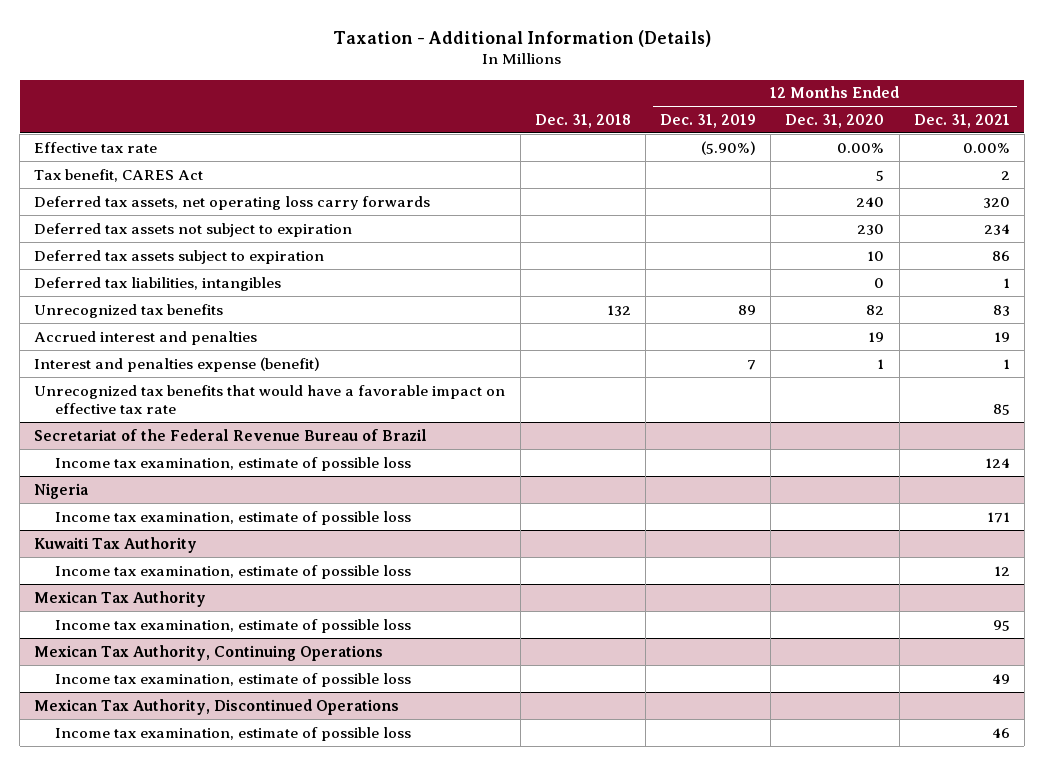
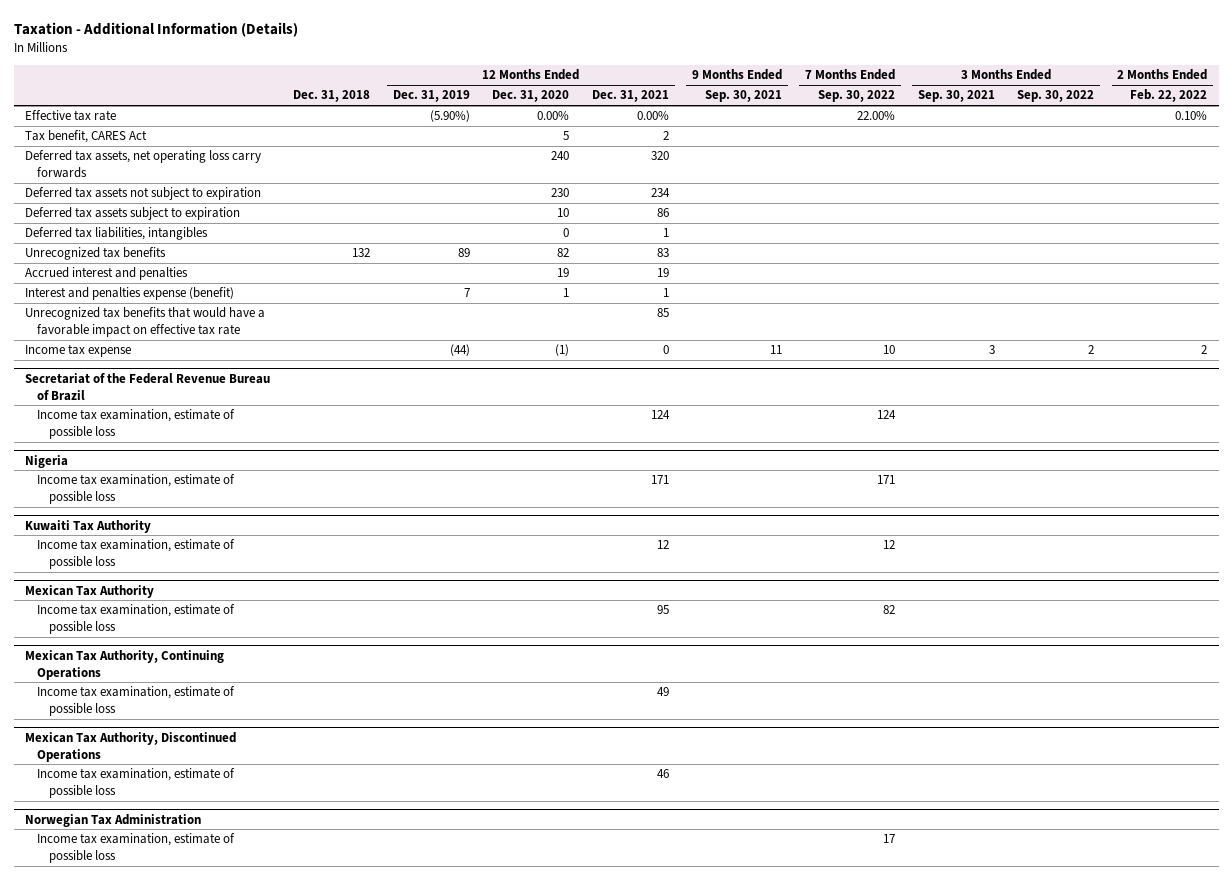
- | Dec. 31, 2018 | 12 Months Ended Dec. 31, 2019 | 12 Months Ended Dec. 31, 2020 | 12 Months Ended Dec. 31, 2021
+ | Dec. 31, 2018 | 12 Months Ended Dec. 31, 2019 | 12 Months Ended Dec. 31, 2020 | 12 Months Ended Dec. 31, 2021 | 9 Months Ended Sep. 30, 2021 | 7 Months Ended Sep. 30, 2022 | 3 Months Ended Sep. 30, 2021 | 3 Months Ended Sep. 30, 2022 | 2 Months Ended Feb. 22, 2022
+ Income tax expense | | (44) | (1) | 0 | 11 | 10 | 3 | 2 | 2
+ Norwegian Tax Administration
+ Income tax examination, estimate of possible loss | | | | | | 17 | | |

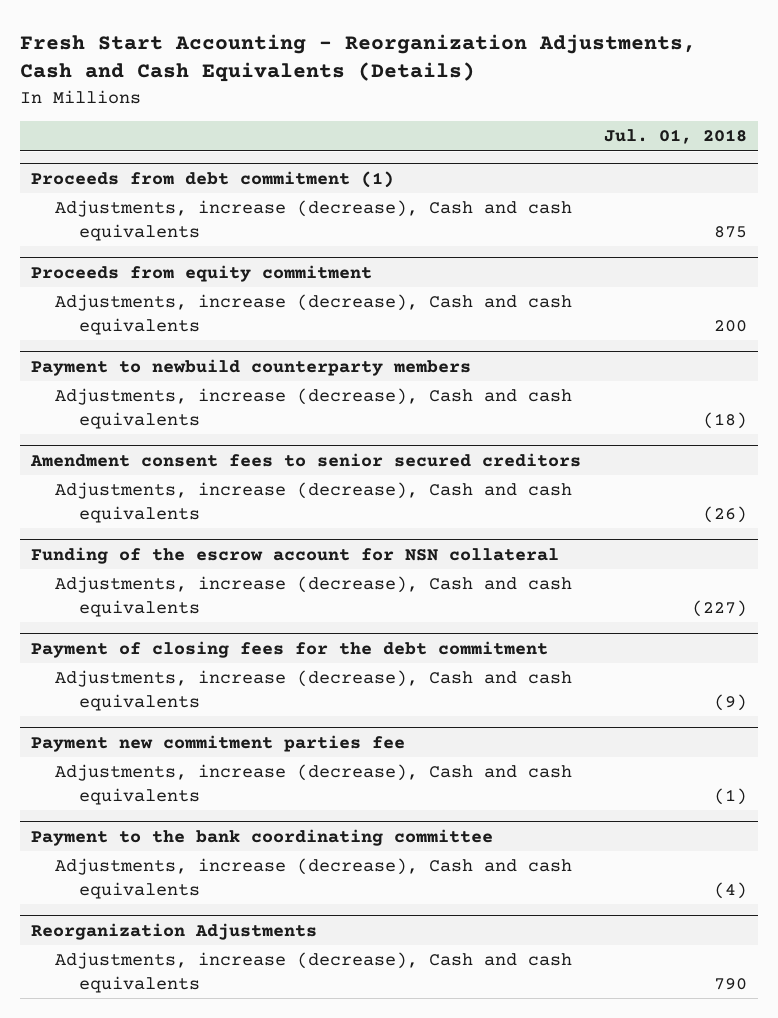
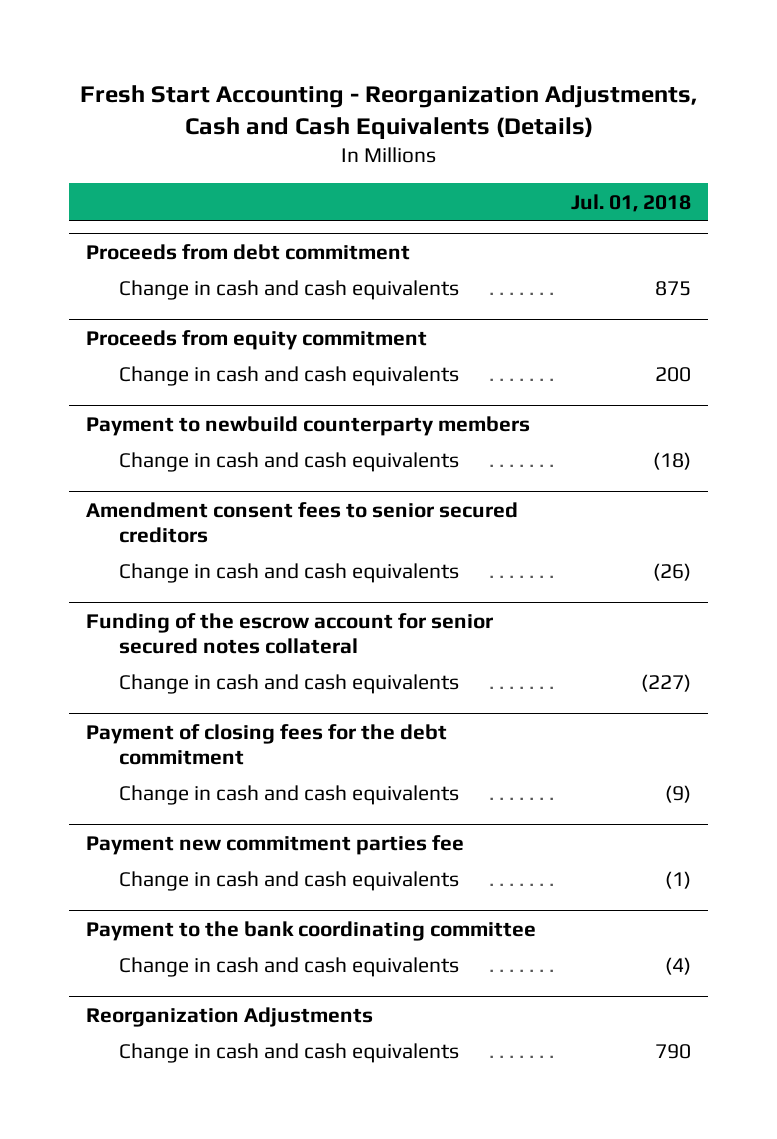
- Proceeds from debt commitment (1)
- Adjustments, increase (decrease), Cash and cash equivalents | 875
+ Proceeds from debt commitment
+ Change in cash and cash equivalents | 875
@ Proceeds from equity commitment
- Adjustments, increase (decrease), Cash and cash equivalents | 200
+ Change in cash and cash equivalents | 200
@ Payment to newbuild counterparty members
- Adjustments, increase (decrease), Cash and cash equivalents | (18)
+ Change in cash and cash equivalents | (18)
@ Amendment consent fees to senior secured creditors
- Adjustments, increase (decrease), Cash and cash equivalents | (26)
- Funding of the escrow account for NSN collateral
- Adjustments, increase (decrease), Cash and cash equivalents | (227)
@ Amendment consent fees to senior secured creditors
+ Change in cash and cash equivalents | (26)
+ Funding of the escrow account for senior secured notes collateral
+ Change in cash and cash equivalents | (227)
@ Payment of closing fees for the debt commitment
- Adjustments, increase (decrease), Cash and cash equivalents | (9)
+ Change in cash and cash equivalents | (9)
@ Payment new commitment parties fee
- Adjustments, increase (decrease), Cash and cash equivalents | (1)
+ Change in cash and cash equivalents | (1)
@ Payment to the bank coordinating committee
- Adjustments, increase (decrease), Cash and cash equivalents | (4)
+ Change in cash and cash equivalents | (4)
@ Reorganization Adjustments
- Adjustments, increase (decrease), Cash and cash equivalents | 790
+ Change in cash and cash equivalents | 790

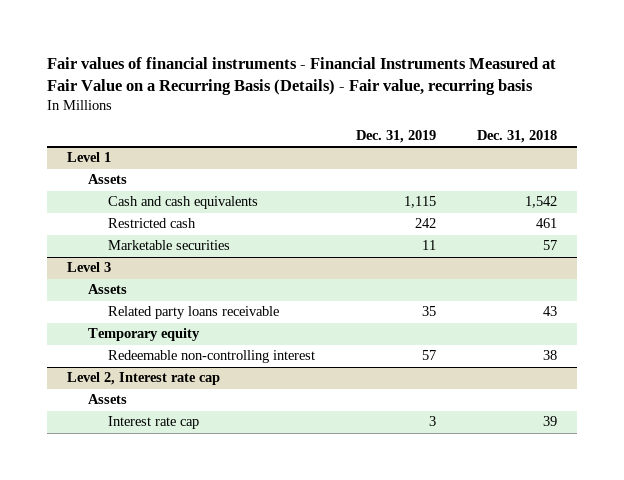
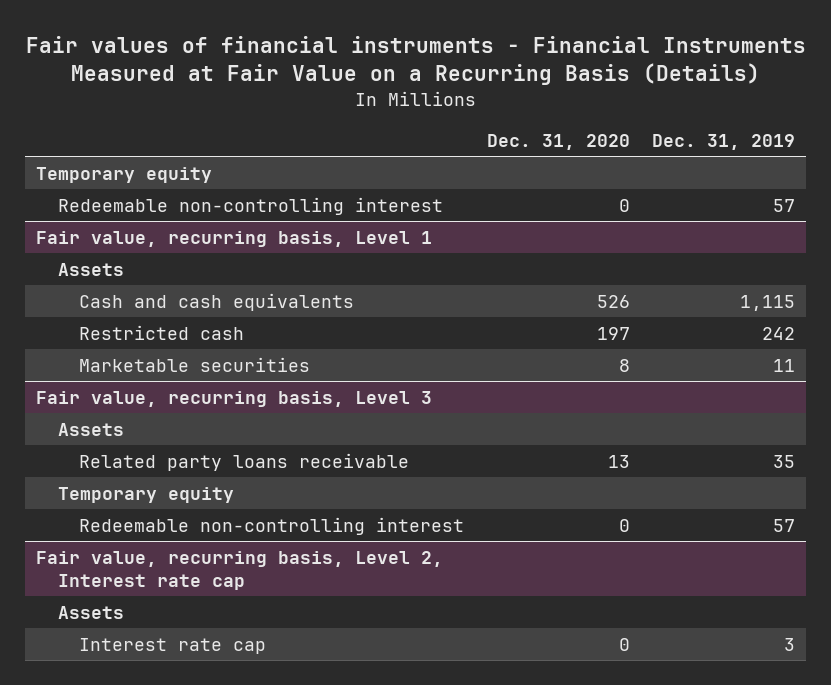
- Fair values of financial instruments - Financial Instruments Measured at Fair Value on a Recurring Basis (Details) - Fair value, recurring basis
+ Fair values of financial instruments - Financial Instruments Measured at Fair Value on a Recurring Basis (Details)
- | Dec. 31, 2019 | Dec. 31, 2018
+ | Dec. 31, 2020 | Dec. 31, 2019
- Level 1
+ Temporary equity
+ Redeemable non-controlling interest | 0 | 57
+ Fair value, recurring basis, Level 1
- Level 3
+ Fair value, recurring basis, Level 3
- Level 2, Interest rate cap
+ Fair value, recurring basis, Level 2, Interest rate cap

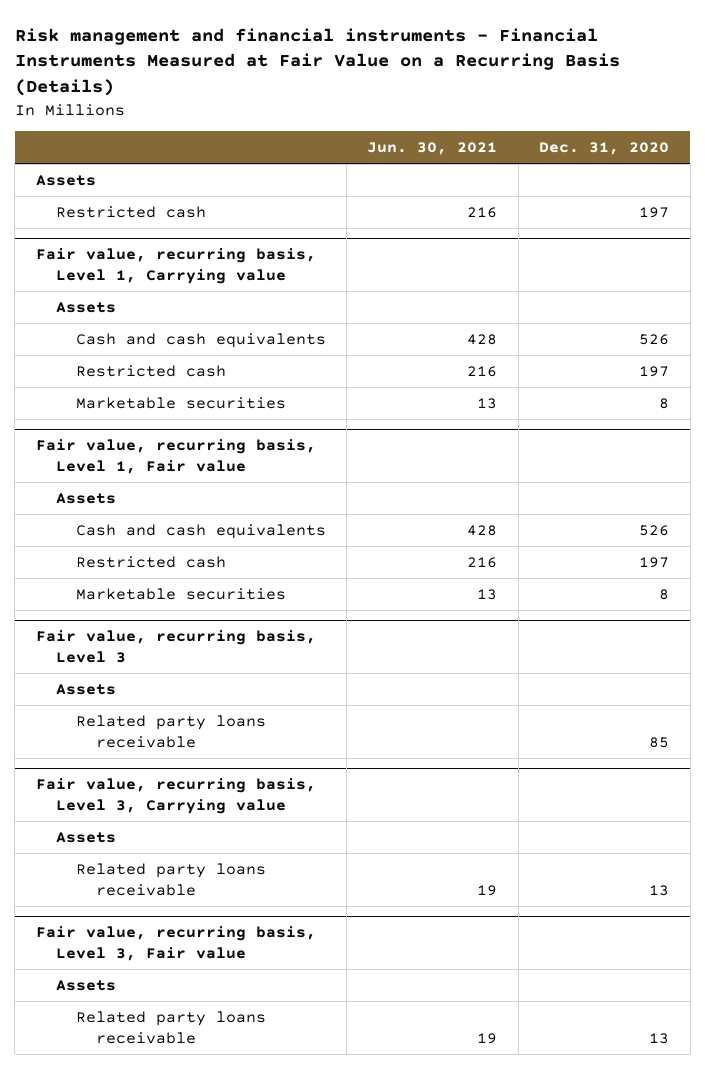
- Fair values of financial instruments - Financial Instruments Measured at Fair Value on a Recurring Basis (Details)
+ Risk management and financial instruments - Financial Instruments Measured at Fair Value on a Recurring Basis (Details)
- | Dec. 31, 2020 | Dec. 31, 2019
+ | Jun. 30, 2021 | Dec. 31, 2020
- Temporary equity
- Redeemable non-controlling interest | 0 | 57
- Fair value, recurring basis, Level 1
+ Restricted cash | 216 | 197
+ Fair value, recurring basis, Level 1, Carrying value
+ Assets
+ Fair value, recurring basis, Level 1, Fair value
+ Assets
+ Cash and cash equivalents | 428 | 526
+ Restricted cash | 216 | 197
+ Marketable securities | 13 | 8
@ Fair value, recurring basis, Level 3
+ Related party loans receivable | | 85
+ Fair value, recurring basis, Level 3, Carrying value
+ Assets
@ Fair value, recurring basis, Level 3
- Temporary equity
- Redeemable non-controlling interest | 0 | 57
- Fair value, recurring basis, Level 2, Interest rate cap
+ Fair value, recurring basis, Level 3, Fair value
- Interest rate cap | 0 | 3
+ Related party loans receivable | 19 | 13

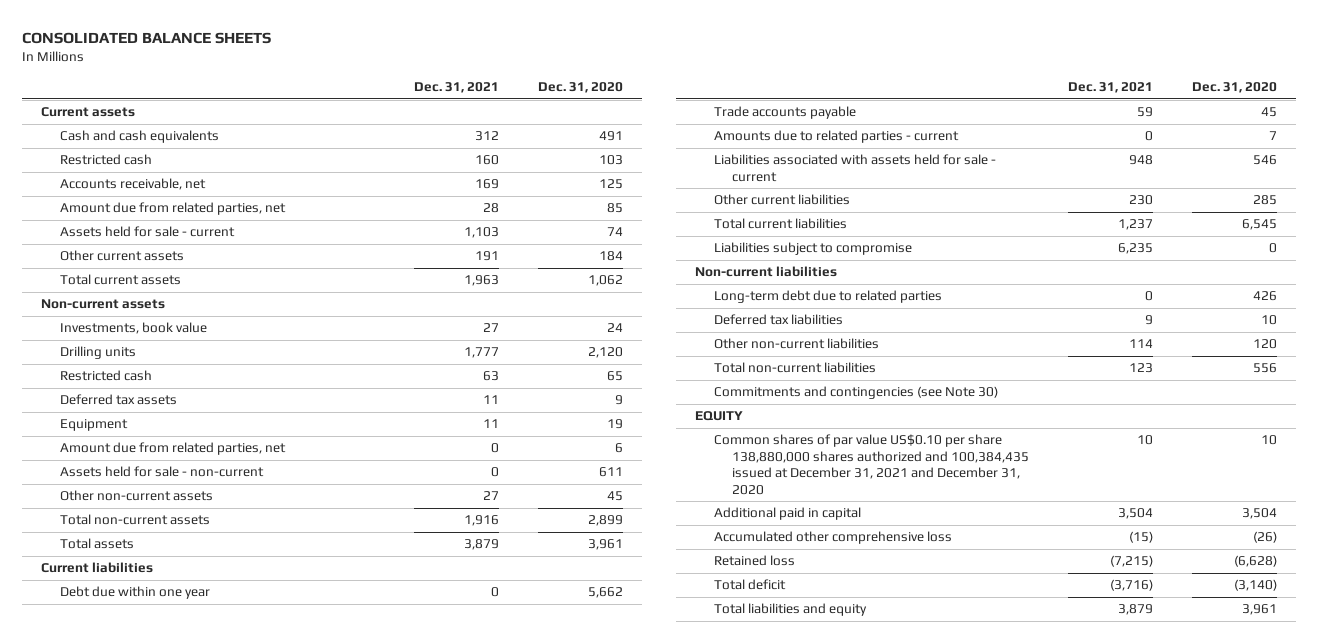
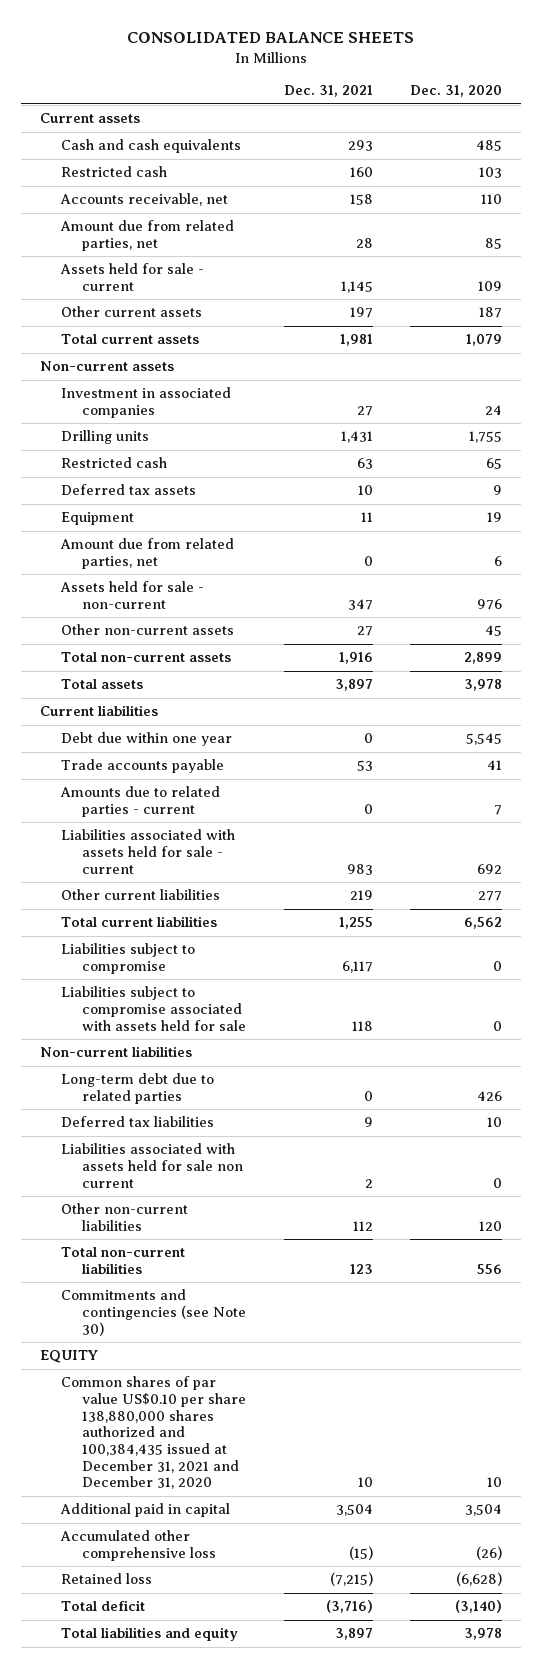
- Cash and cash equivalents | 312 | 491
+ Cash and cash equivalents | 293 | 485
- Accounts receivable, net | 169 | 125
+ Accounts receivable, net | 158 | 110
- Assets held for sale - current | 1,103 | 74
- Other current assets | 191 | 184
- Total current assets | 1,963 | 1,062
+ Assets held for sale - current | 1,145 | 109
+ Other current assets | 197 | 187
+ Total current assets | 1,981 | 1,079
- Investments, book value | 27 | 24
- Drilling units | 1,777 | 2,120
+ Investment in associated companies | 27 | 24
+ Drilling units | 1,431 | 1,755
- Deferred tax assets | 11 | 9
+ Deferred tax assets | 10 | 9
- Assets held for sale - non-current | 0 | 611
+ Assets held for sale - non-current | 347 | 976
- Total assets | 3,879 | 3,961
+ Total assets | 3,897 | 3,978
- Debt due within one year | 0 | 5,662
- Trade accounts payable | 59 | 45
+ Debt due within one year | 0 | 5,545
+ Trade accounts payable | 53 | 41
- Liabilities associated with assets held for sale - current | 948 | 546
- Other current liabilities | 230 | 285
- Total current liabilities | 1,237 | 6,545
- Liabilities subject to compromise | 6,235 | 0
+ Liabilities associated with assets held for sale - current | 983 | 692
+ Other current liabilities | 219 | 277
+ Total current liabilities | 1,255 | 6,562
+ Liabilities subject to compromise | 6,117 | 0
+ Liabilities subject to compromise associated with assets held for sale | 118 | 0
- Other non-current liabilities | 114 | 120
+ Liabilities associated with assets held for sale non current | 2 | 0
+ Other non-current liabilities | 112 | 120
- Total liabilities and equity | 3,879 | 3,961
+ Total liabilities and equity | 3,897 | 3,978

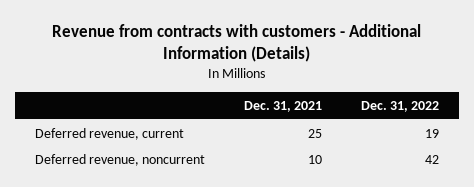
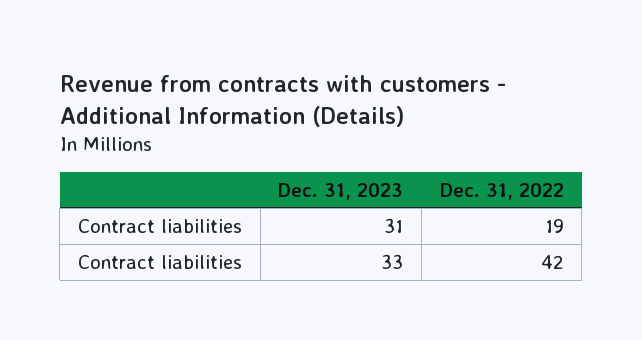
- | Dec. 31, 2021 | Dec. 31, 2022
+ | Dec. 31, 2023 | Dec. 31, 2022
- Deferred revenue, current | 25 | 19
- Deferred revenue, noncurrent | 10 | 42
+ Contract liabilities | 31 | 19
+ Contract liabilities | 33 | 42

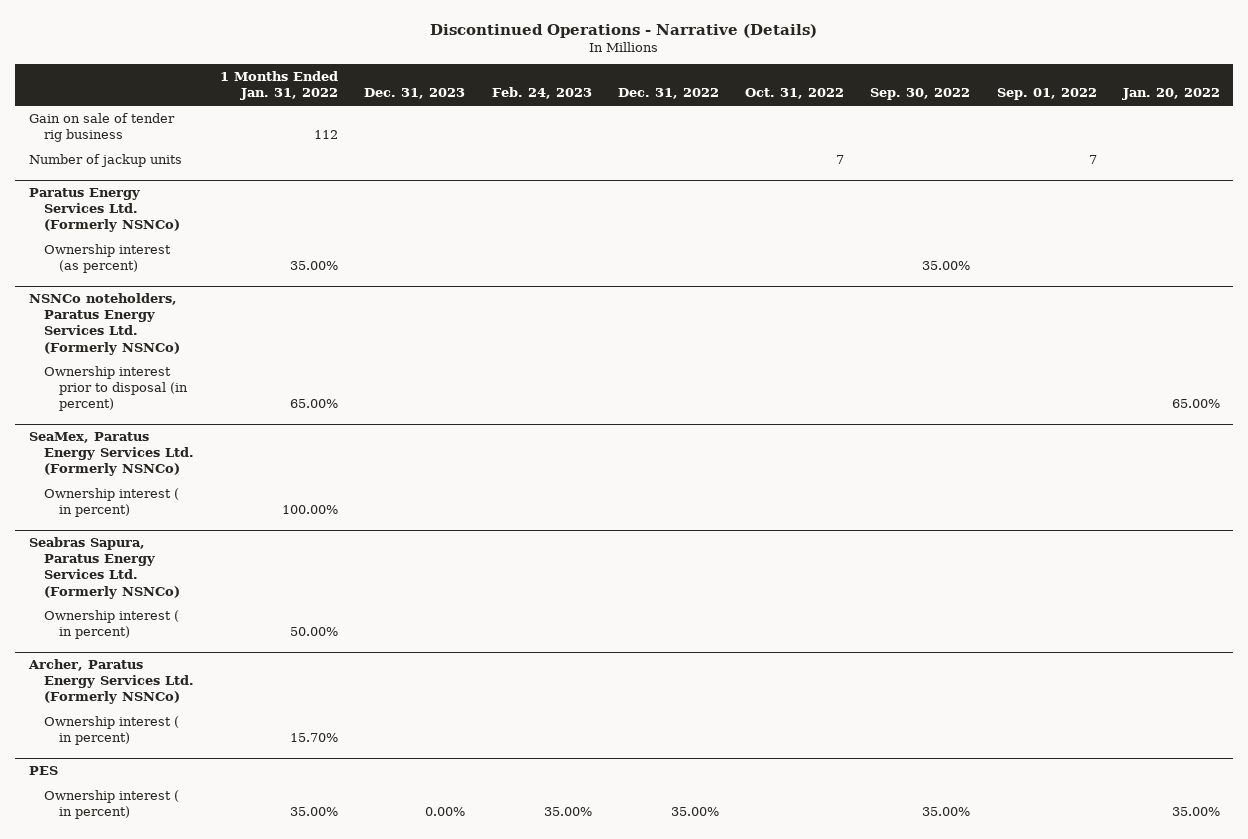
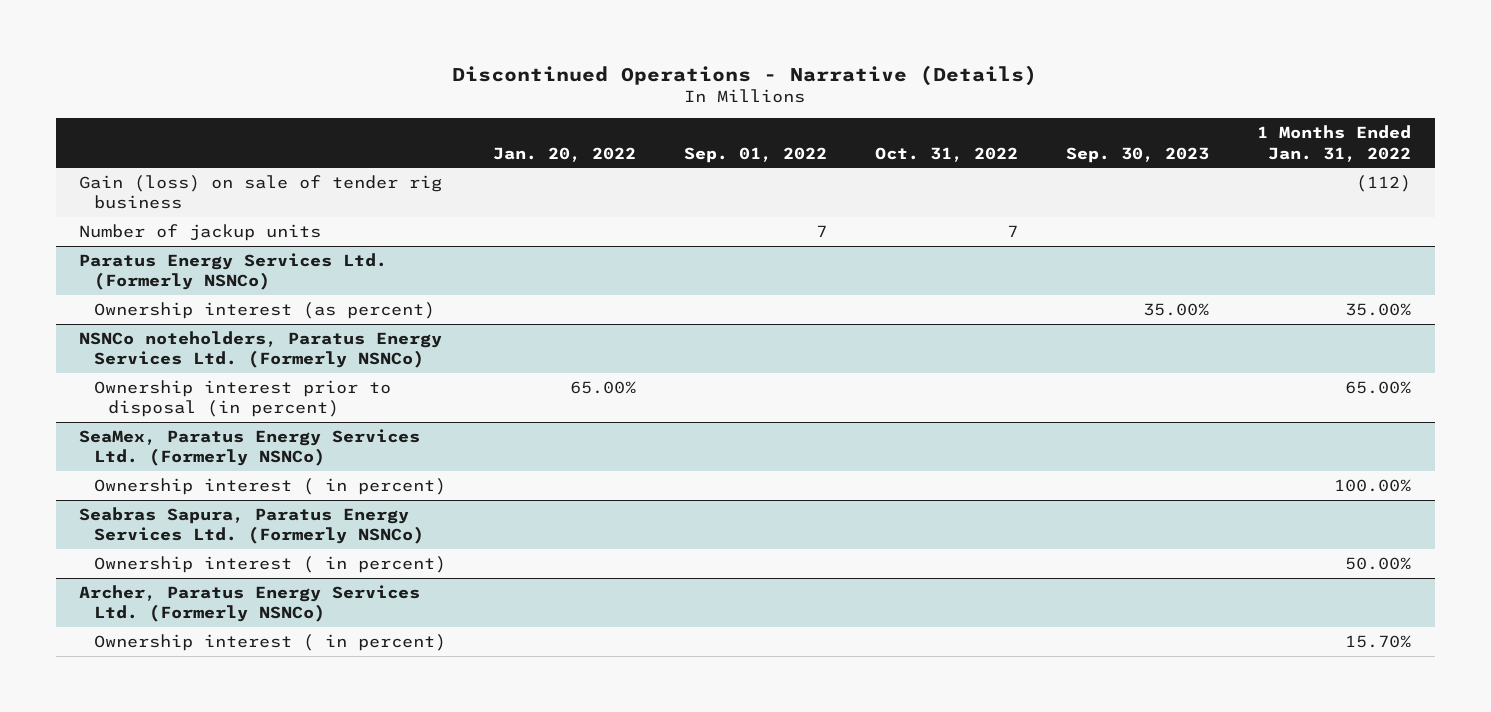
- | 1 Months Ended Jan. 31, 2022 | Dec. 31, 2023 | Feb. 24, 2023 | Dec. 31, 2022 | Oct. 31, 2022 | Sep. 30, 2022 | Sep. 01, 2022 | Jan. 20, 2022
+ | Jan. 20, 2022 | Sep. 01, 2022 | Oct. 31, 2022 | Sep. 30, 2023 | 1 Months Ended Jan. 31, 2022
- Gain on sale of tender rig business | 112 | | | | | | |
+ Gain (loss) on sale of tender rig business | | | | | (112)
- PES
- Ownership interest ( in percent) | 35.00% | 0.00% | 35.00% | 35.00% | | 35.00% | | 35.00%

